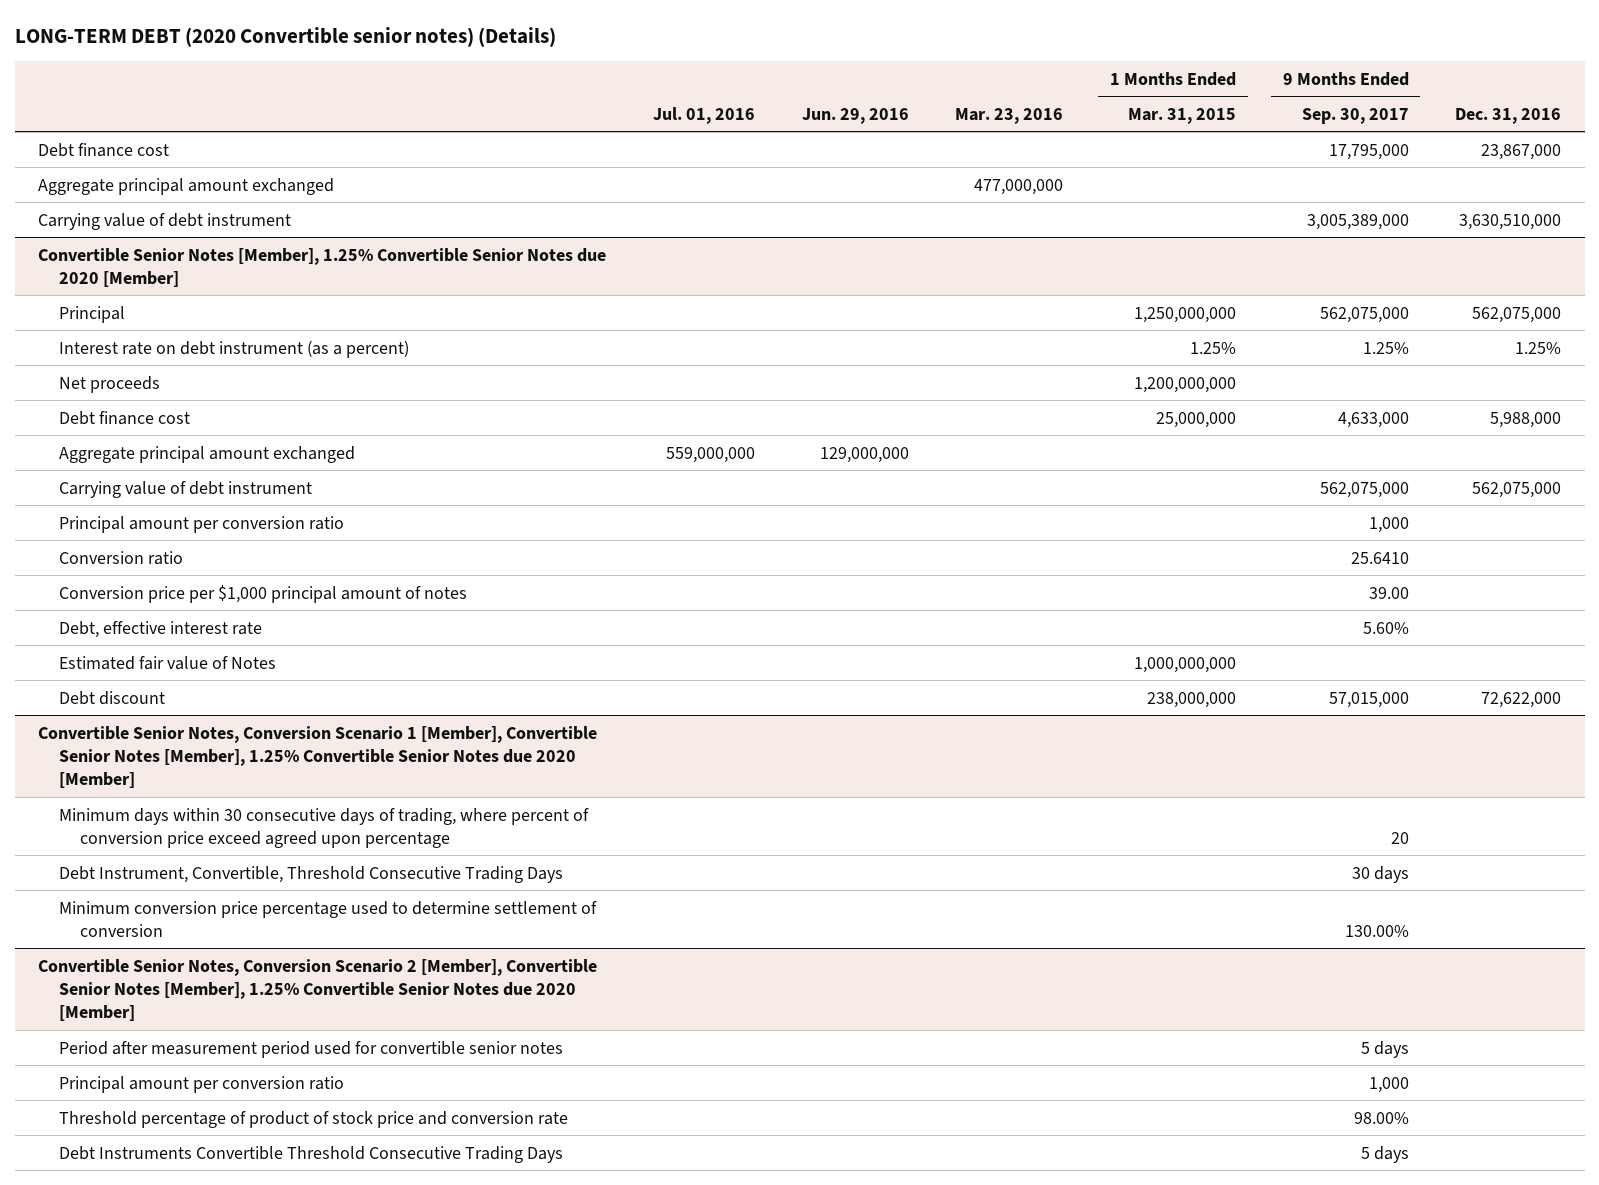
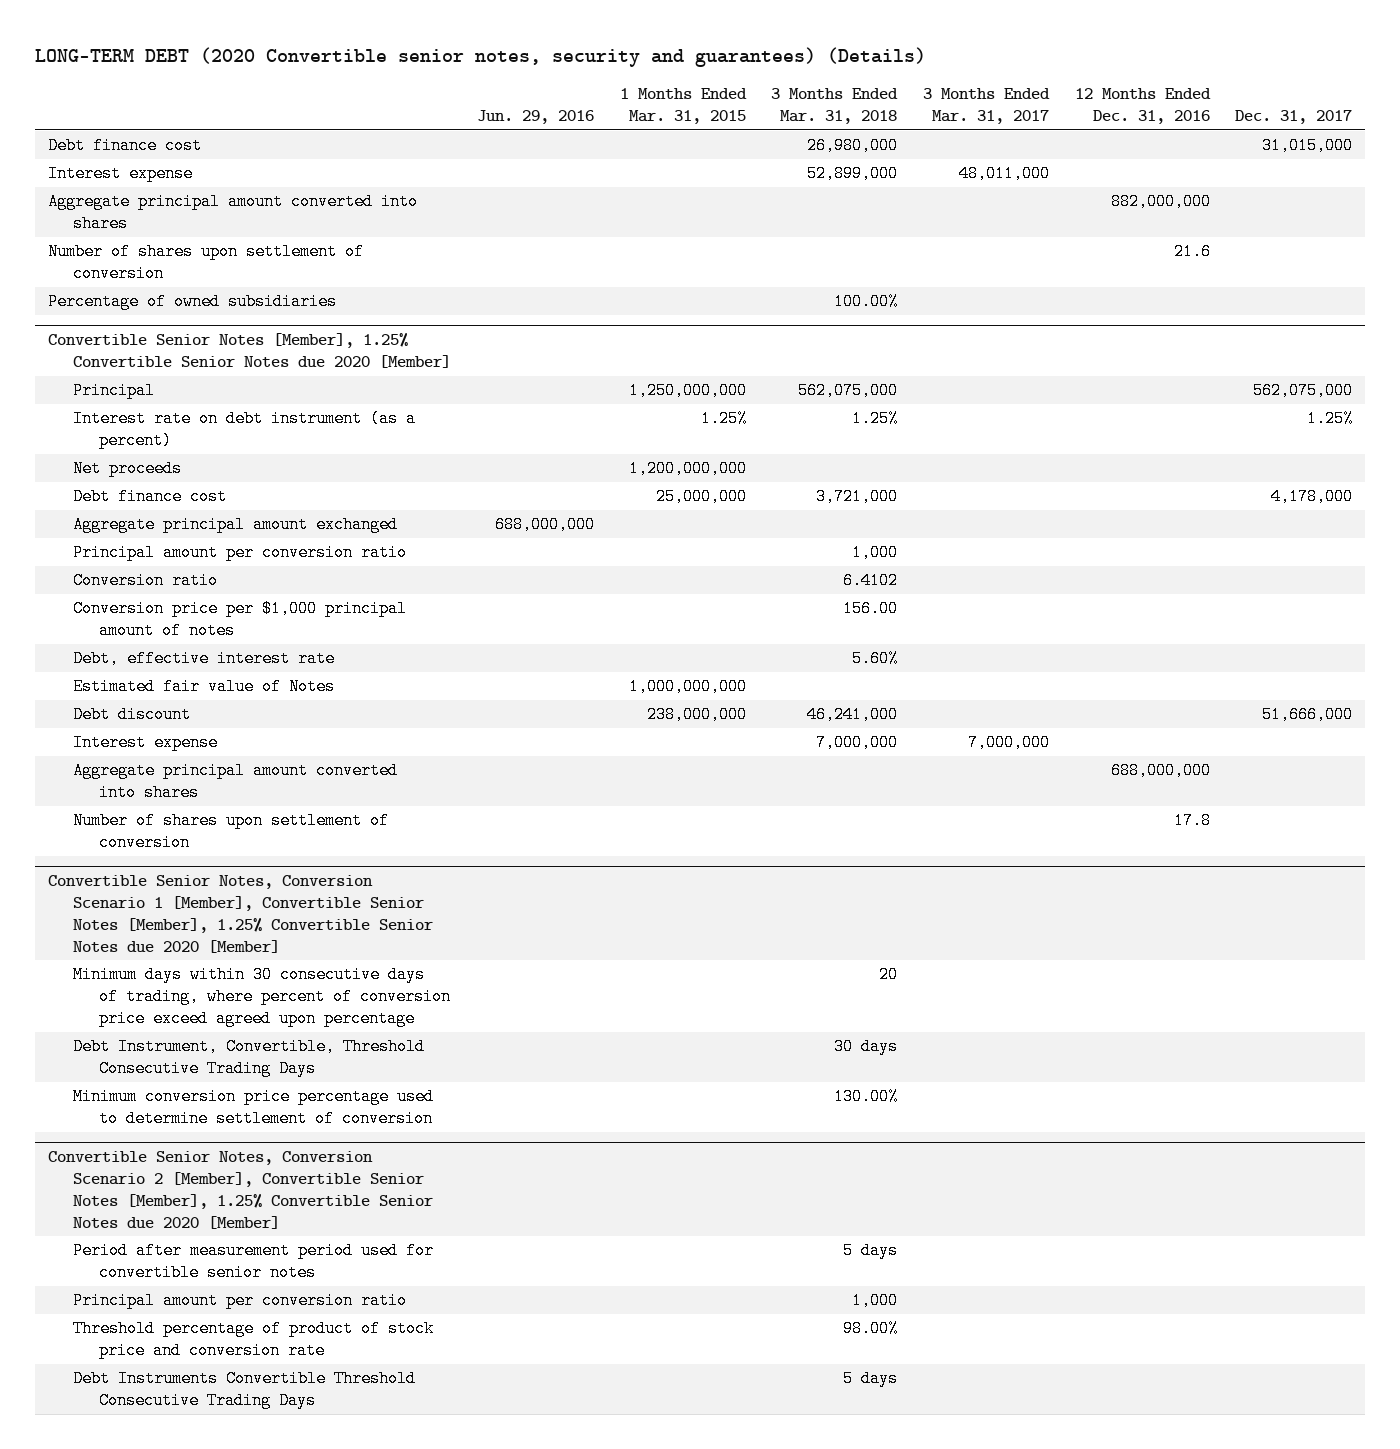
- LONG-TERM DEBT (2020 Convertible senior notes) (Details)
+ LONG-TERM DEBT (2020 Convertible senior notes, security and guarantees) (Details)
- | Jul. 01, 2016 | Jun. 29, 2016 | Mar. 23, 2016 | 1 Months Ended Mar. 31, 2015 | 9 Months Ended Sep. 30, 2017 | Dec. 31, 2016
+ | Jun. 29, 2016 | 1 Months Ended Mar. 31, 2015 | 3 Months Ended Mar. 31, 2018 | 3 Months Ended Mar. 31, 2017 | 12 Months Ended Dec. 31, 2016 | Dec. 31, 2017
- Aggregate principal amount exchanged | | | 477,000,000 | | |
- Carrying value of debt instrument | | | | | 3,005,389,000 | 3,630,510,000
+ Interest expense | | | 52,899,000 | 48,011,000 | |
+ Aggregate principal amount converted into shares | | | | | 882,000,000 |
+ Number of shares upon settlement of conversion | | | | | 21.6 |
+ Percentage of owned subsidiaries | | | 100.00% | | |
@ Convertible Senior Notes [Member], 1.25% Convertible Senior Notes due 2020 [Member]
- Aggregate principal amount exchanged | 559,000,000 | 129,000,000 | | | |
- Carrying value of debt instrument | | | | | 562,075,000 | 562,075,000
+ Aggregate principal amount exchanged | 688,000,000 | | | | |
+ Interest expense | | | 7,000,000 | 7,000,000 | |
+ Aggregate principal amount converted into shares | | | | | 688,000,000 |
+ Number of shares upon settlement of conversion | | | | | 17.8 |

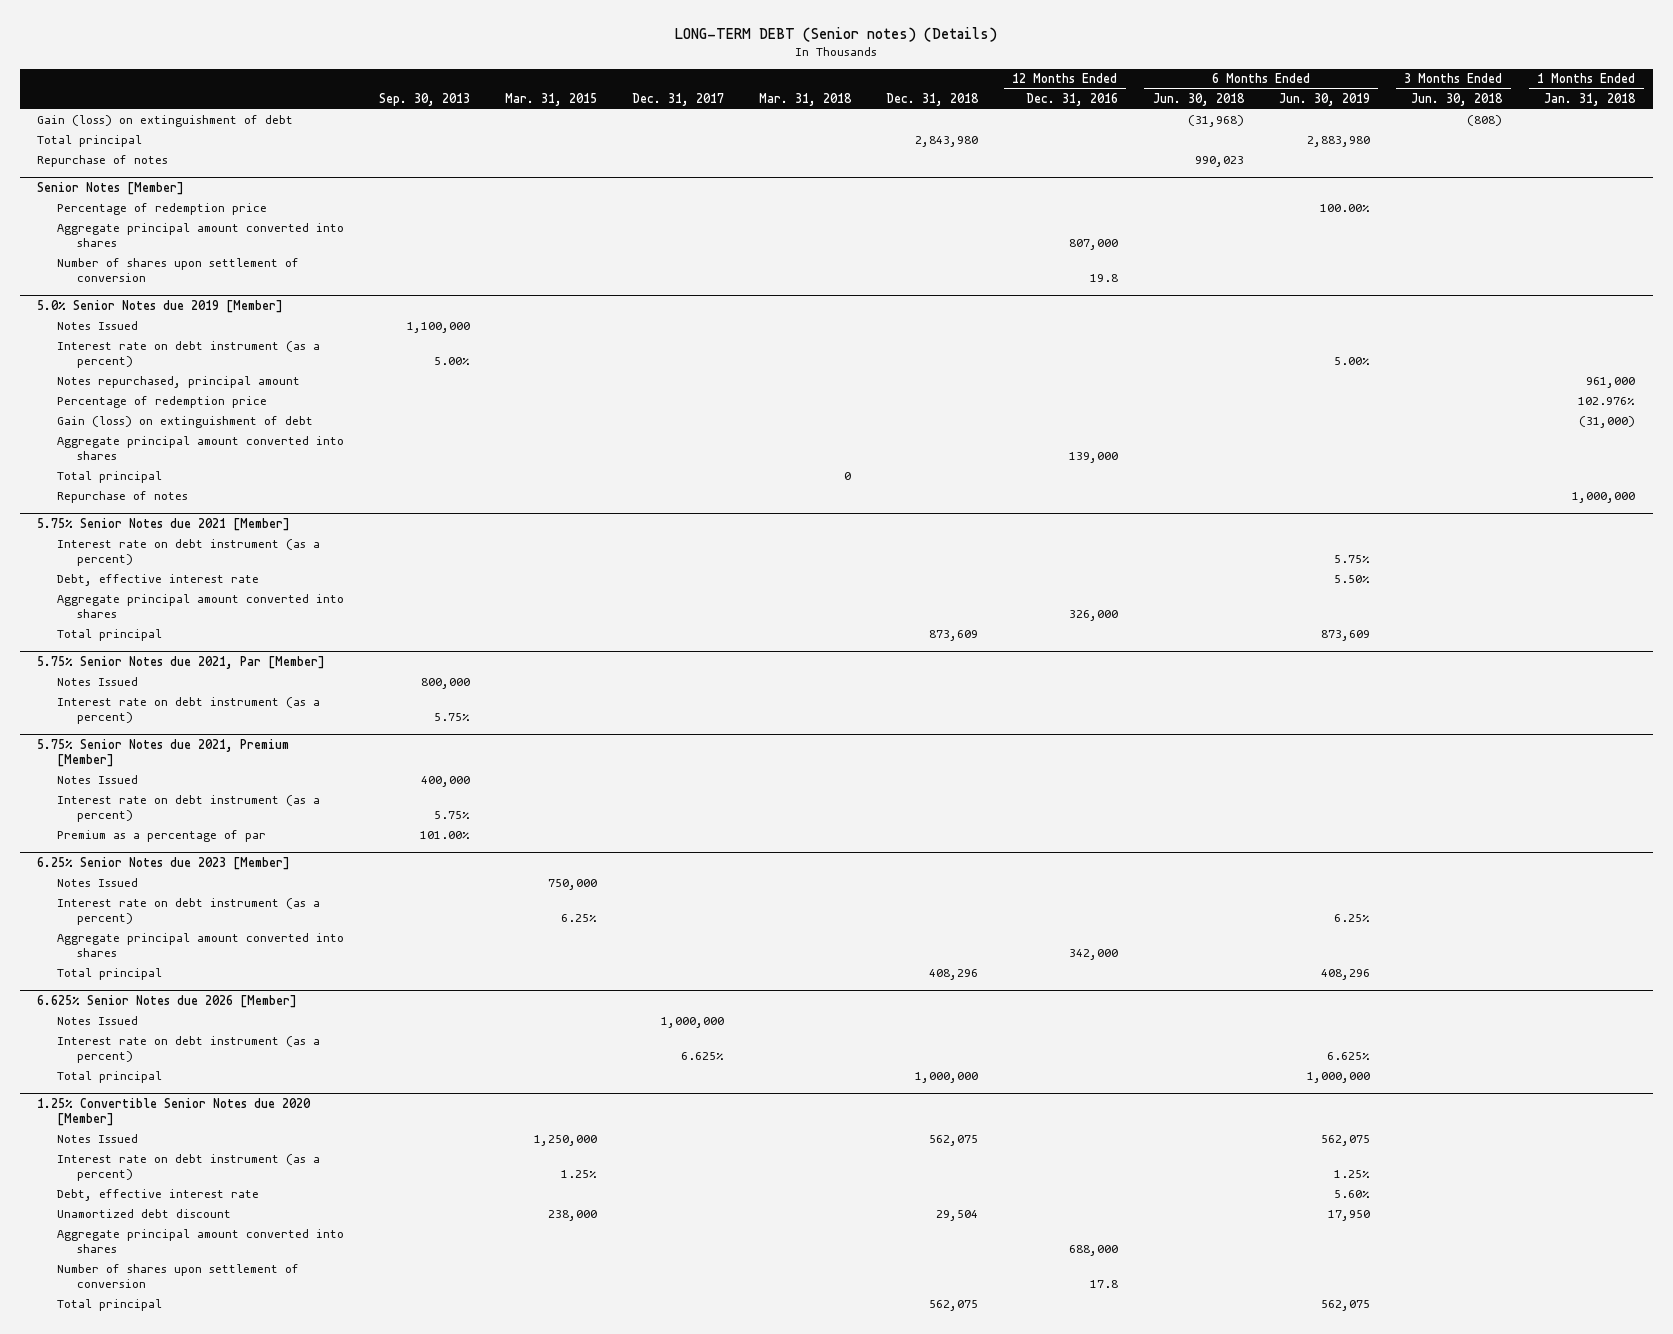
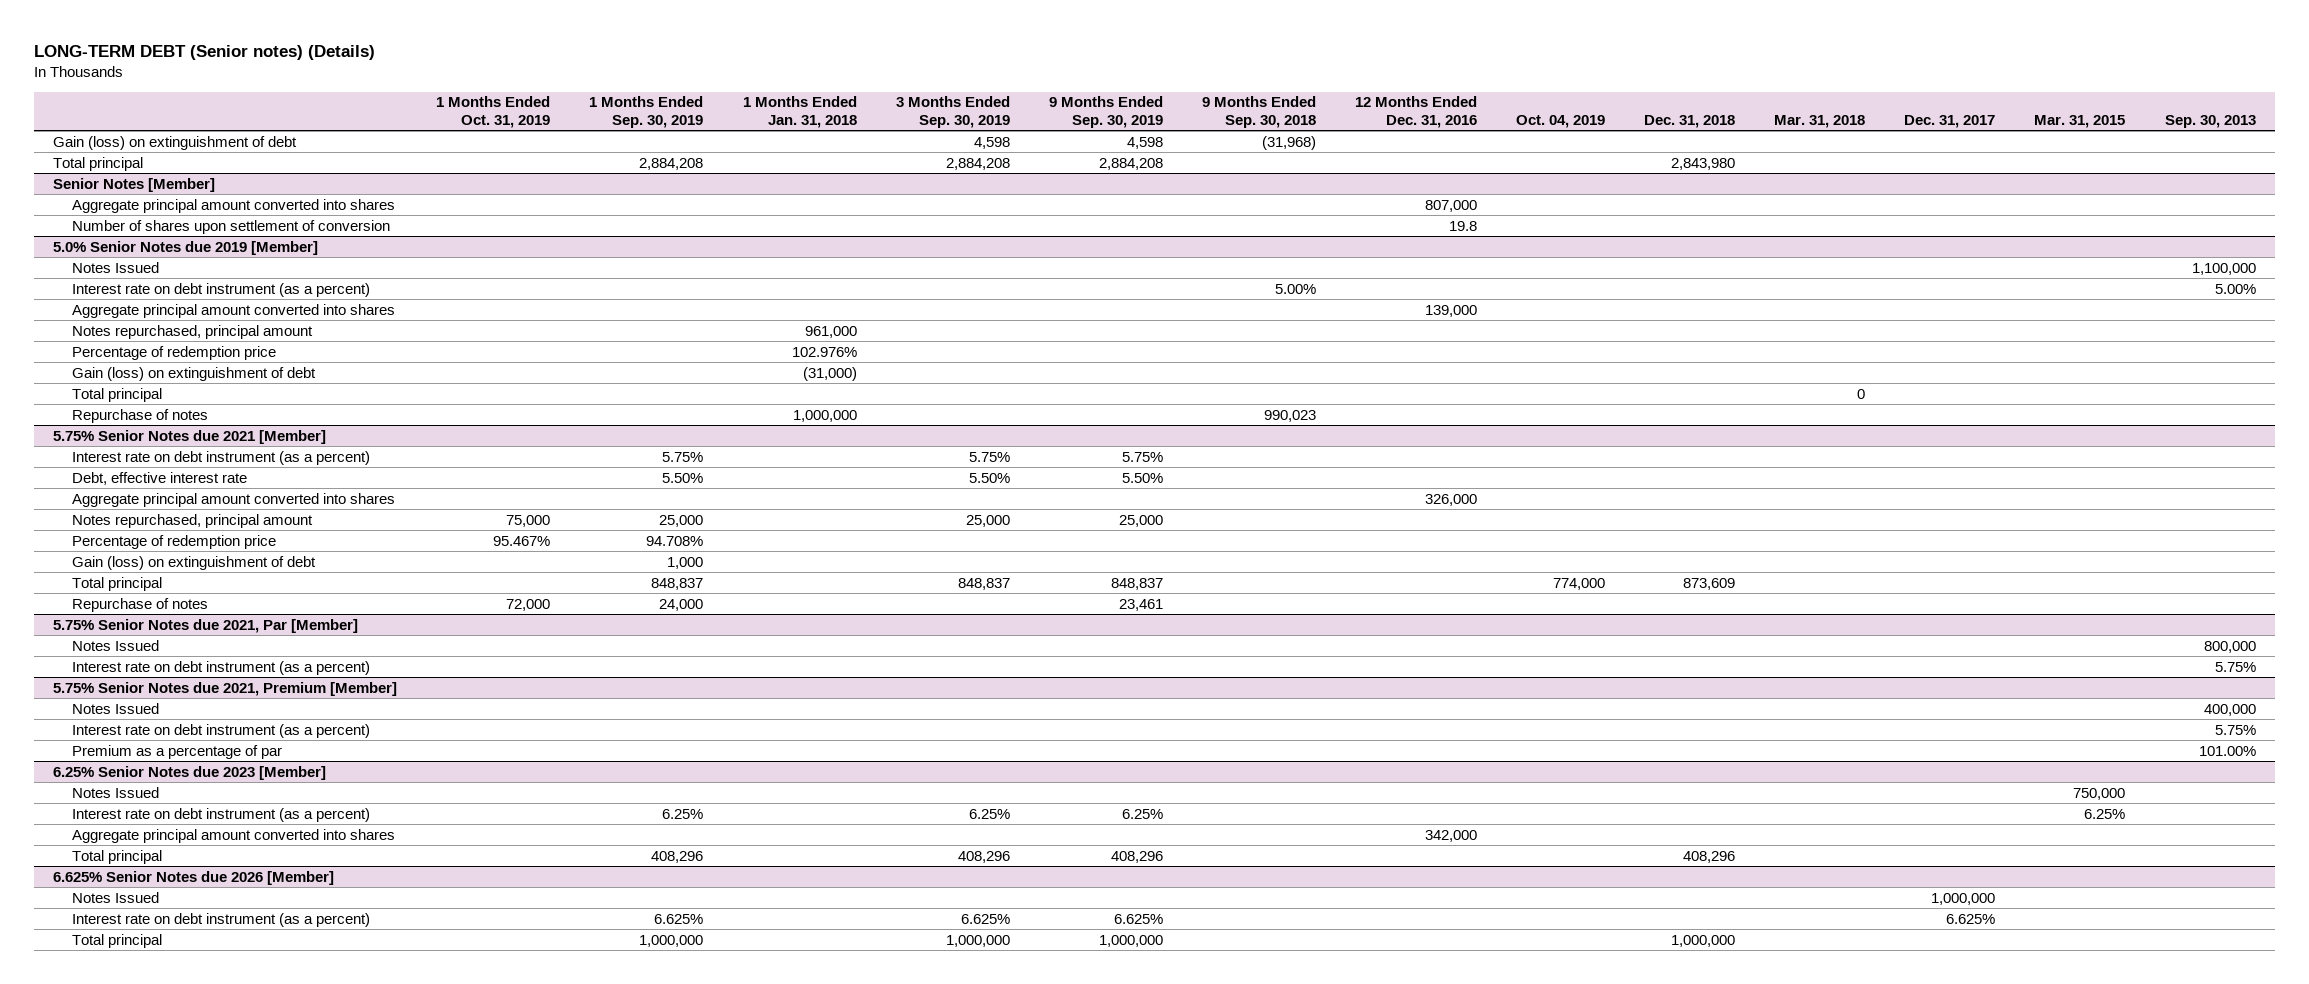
- | Sep. 30, 2013 | Mar. 31, 2015 | Dec. 31, 2017 | Mar. 31, 2018 | Dec. 31, 2018 | 12 Months Ended Dec. 31, 2016 | 6 Months Ended Jun. 30, 2018 | 6 Months Ended Jun. 30, 2019 | 3 Months Ended Jun. 30, 2018 | 1 Months Ended Jan. 31, 2018
+ | 1 Months Ended Oct. 31, 2019 | 1 Months Ended Sep. 30, 2019 | 1 Months Ended Jan. 31, 2018 | 3 Months Ended Sep. 30, 2019 | 9 Months Ended Sep. 30, 2019 | 9 Months Ended Sep. 30, 2018 | 12 Months Ended Dec. 31, 2016 | Oct. 04, 2019 | Dec. 31, 2018 | Mar. 31, 2018 | Dec. 31, 2017 | Mar. 31, 2015 | Sep. 30, 2013
- Repurchase of notes | | | | | | | 990,023 | | |
@ Senior Notes [Member]
- Percentage of redemption price | | | | | | | | 100.00% | |
@ 5.0% Senior Notes due 2019 [Member]
moved up: Aggregate principal amount converted into shares | | | | | | | 139,000 | | | | | |
@ 5.75% Senior Notes due 2021 [Member]
+ Notes repurchased, principal amount | 75,000 | 25,000 | | 25,000 | 25,000 | | | | | | | |
+ Percentage of redemption price | 95.467% | 94.708% | | | | | | | | | | |
+ Gain (loss) on extinguishment of debt | | 1,000 | | | | | | | | | | |
+ Repurchase of notes | 72,000 | 24,000 | | | 23,461 | | | | | | | |
- 1.25% Convertible Senior Notes due 2020 [Member]
- Notes Issued | | 1,250,000 | | | 562,075 | | | 562,075 | |
- Interest rate on debt instrument (as a percent) | | 1.25% | | | | | | 1.25% | |
- Debt, effective interest rate | | | | | | | | 5.60% | |
- Unamortized debt discount | | 238,000 | | | 29,504 | | | 17,950 | |
- Aggregate principal amount converted into shares | | | | | | 688,000 | | | |
- Number of shares upon settlement of conversion | | | | | | 17.8 | | | |
- Total principal | | | | | 562,075 | | | 562,075 | |

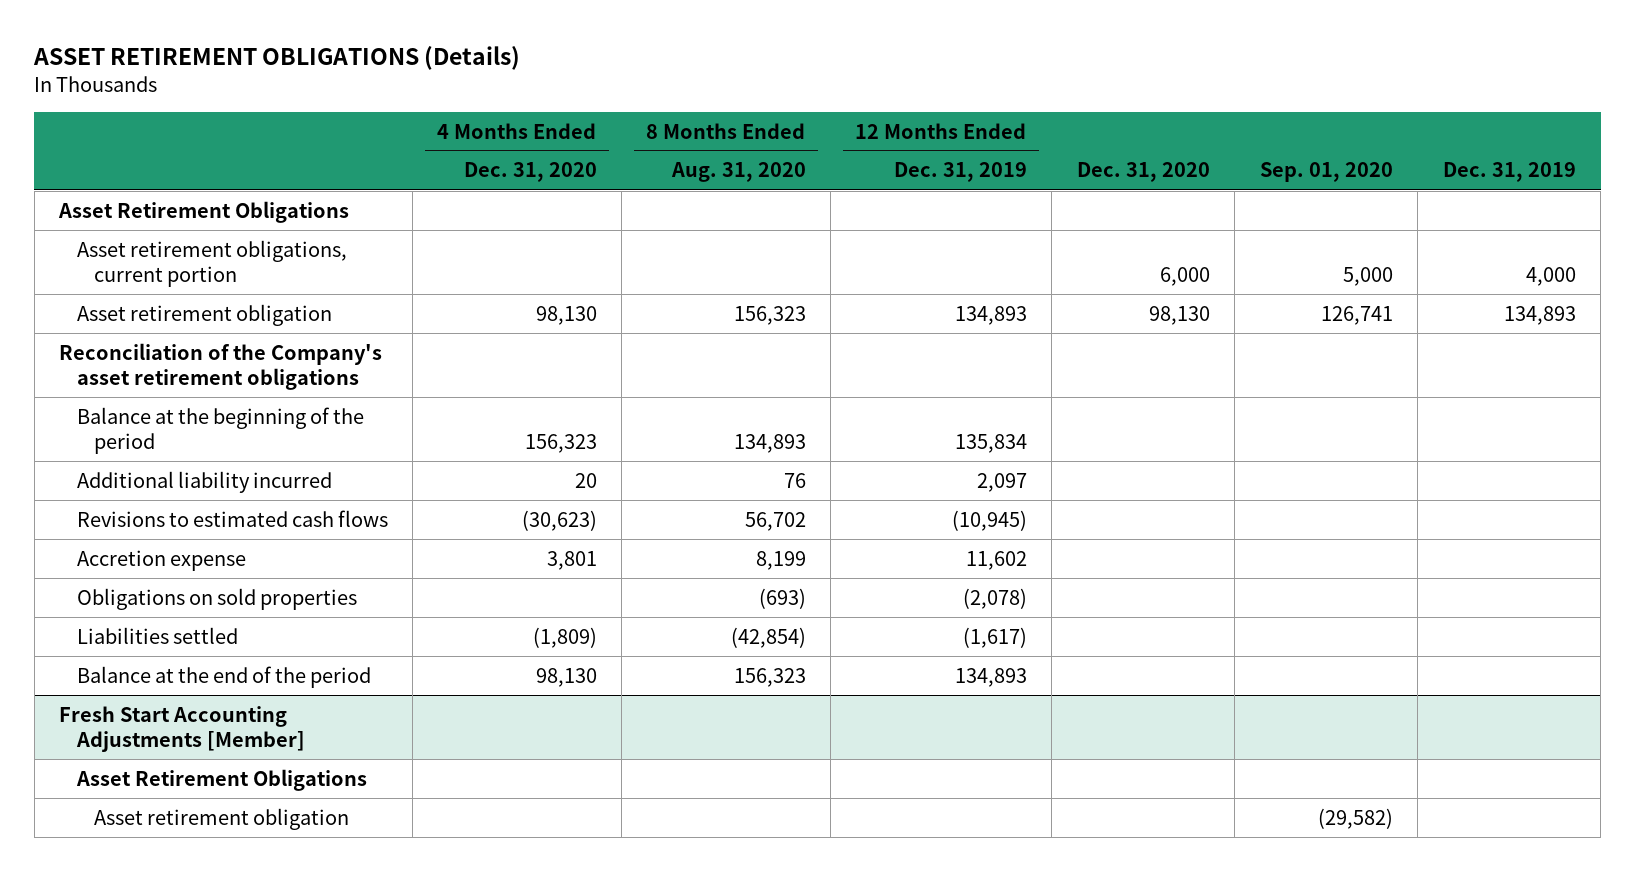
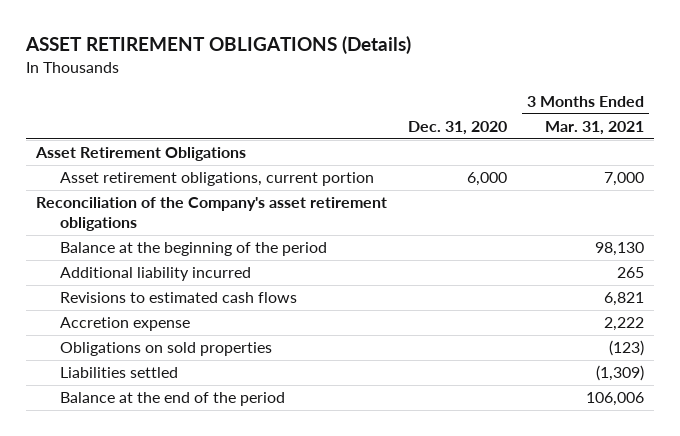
- | 4 Months Ended Dec. 31, 2020 | 8 Months Ended Aug. 31, 2020 | 12 Months Ended Dec. 31, 2019 | Dec. 31, 2020 | Sep. 01, 2020 | Dec. 31, 2019
+ | Dec. 31, 2020 | 3 Months Ended Mar. 31, 2021
- Asset retirement obligation | 98,130 | 156,323 | 134,893 | 98,130 | 126,741 | 134,893
- Fresh Start Accounting Adjustments [Member]
- Asset Retirement Obligations
- Asset retirement obligation | | | | | (29,582) |

